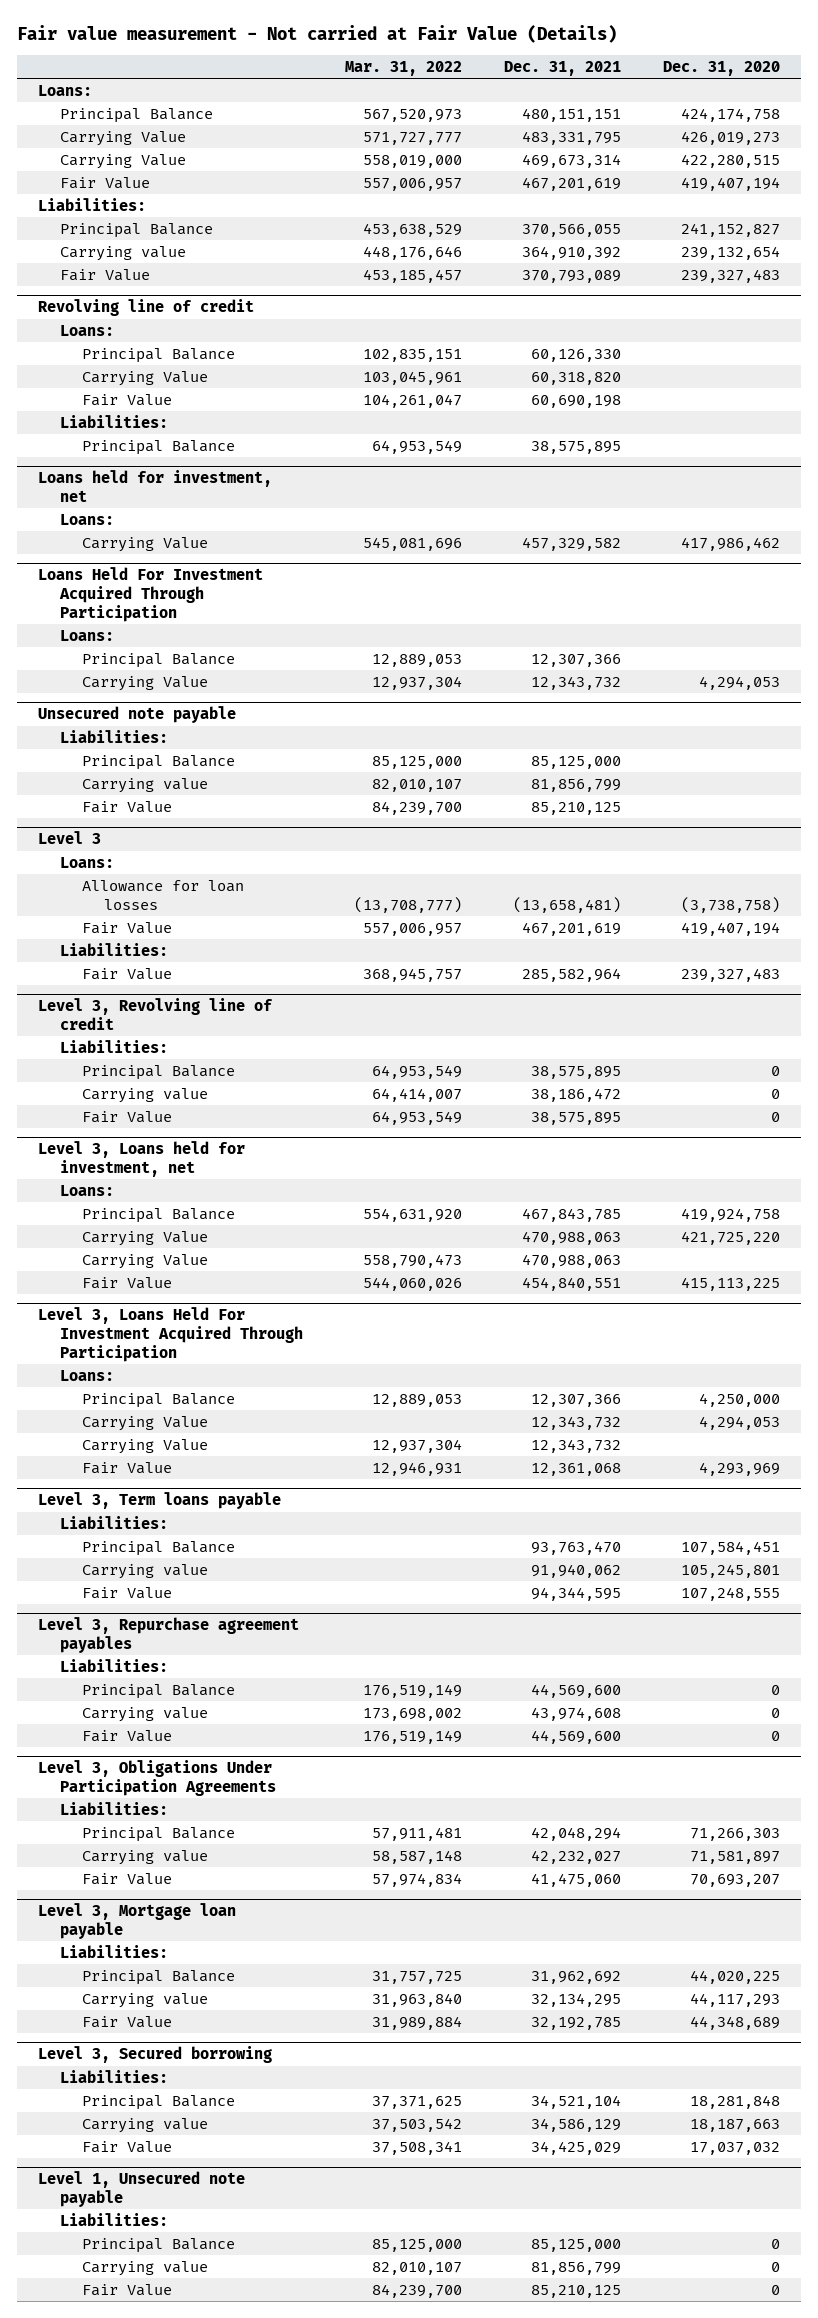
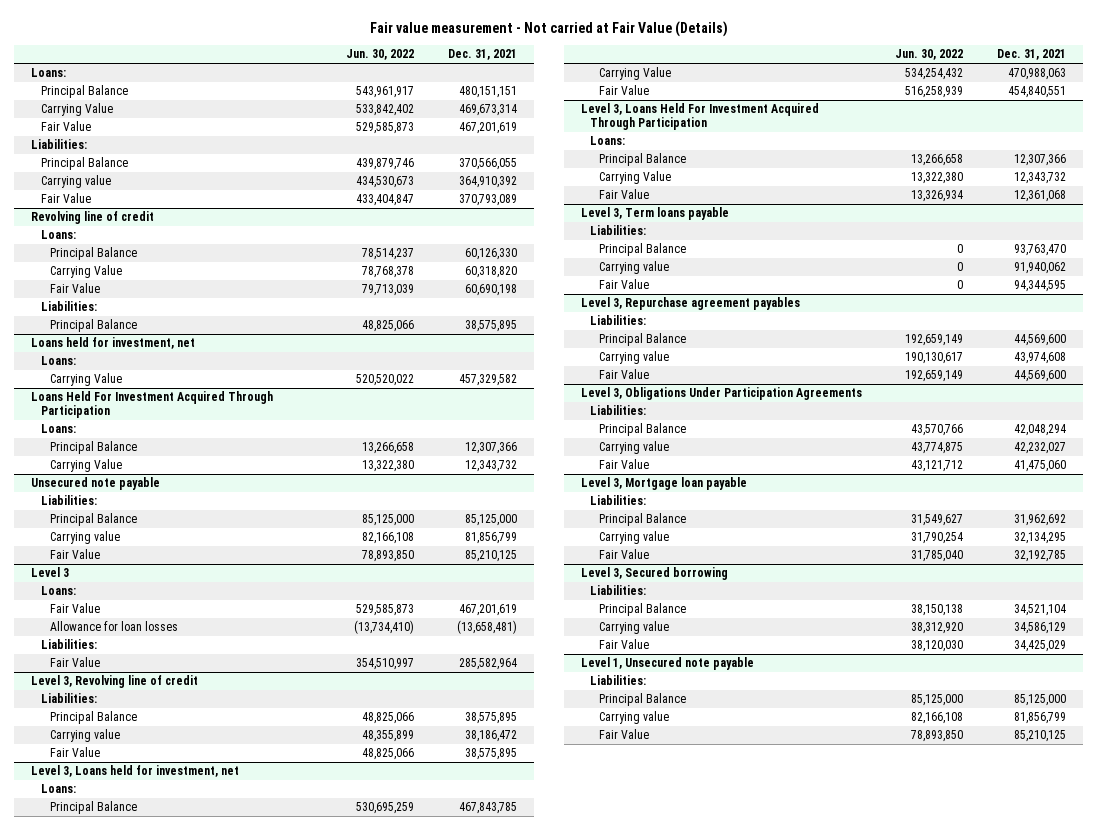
- | Mar. 31, 2022 | Dec. 31, 2021 | Dec. 31, 2020
+ | Jun. 30, 2022 | Dec. 31, 2021
- Carrying Value | 571,727,777 | 483,331,795 | 426,019,273
@ Level 3
moved down: Allowance for loan losses | (13,734,410) | (13,658,481)
@ Level 3, Loans held for investment, net
- Carrying Value | 558,790,473 | 470,988,063 |
@ Level 3, Loans Held For Investment Acquired Through Participation
- Carrying Value | 12,937,304 | 12,343,732 |

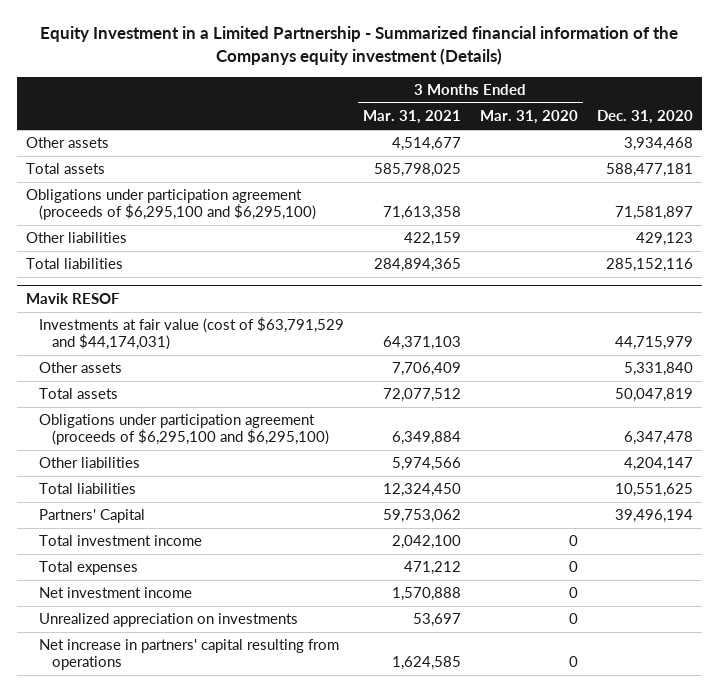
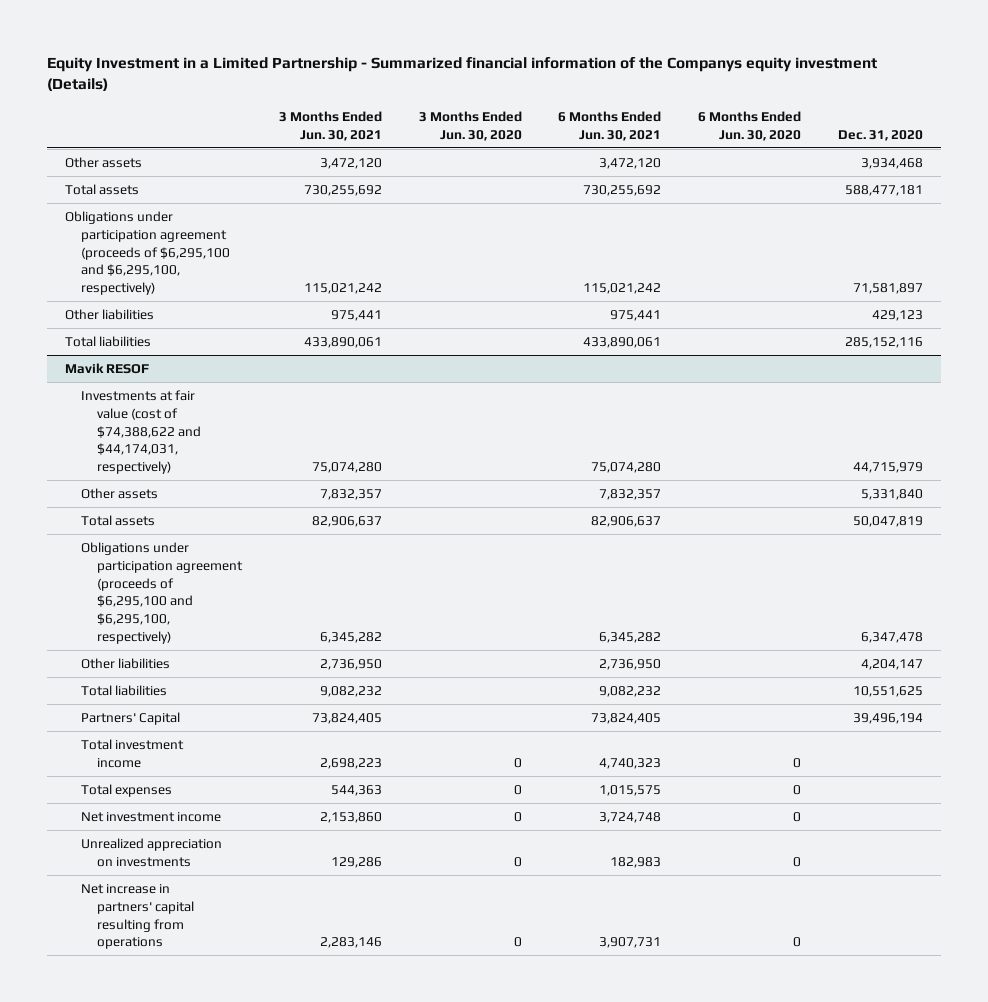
- | 3 Months Ended Mar. 31, 2021 | 3 Months Ended Mar. 31, 2020 | Dec. 31, 2020
+ | 3 Months Ended Jun. 30, 2021 | 3 Months Ended Jun. 30, 2020 | 6 Months Ended Jun. 30, 2021 | 6 Months Ended Jun. 30, 2020 | Dec. 31, 2020
- Obligations under participation agreement (proceeds of $6,295,100 and $6,295,100) | 71,613,358 | | 71,581,897
+ Obligations under participation agreement (proceeds of $6,295,100 and $6,295,100, respectively) | 115,021,242 | | 115,021,242 | | 71,581,897
@ Mavik RESOF
- Investments at fair value (cost of $63,791,529 and $44,174,031) | 64,371,103 | | 44,715,979
+ Investments at fair value (cost of $74,388,622 and $44,174,031, respectively) | 75,074,280 | | 75,074,280 | | 44,715,979
- Obligations under participation agreement (proceeds of $6,295,100 and $6,295,100) | 6,349,884 | | 6,347,478
+ Obligations under participation agreement (proceeds of $6,295,100 and $6,295,100, respectively) | 6,345,282 | | 6,345,282 | | 6,347,478

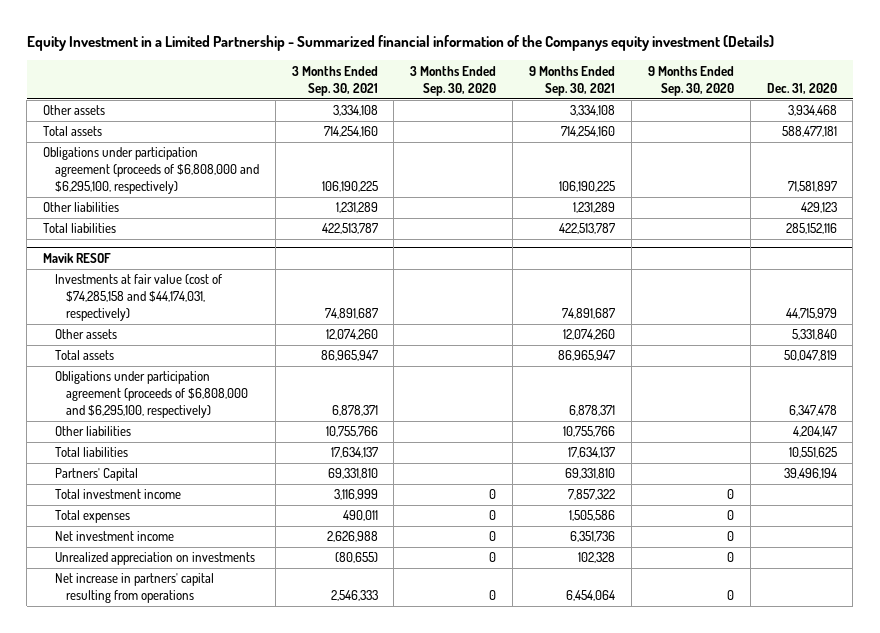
- | 3 Months Ended Jun. 30, 2021 | 3 Months Ended Jun. 30, 2020 | 6 Months Ended Jun. 30, 2021 | 6 Months Ended Jun. 30, 2020 | Dec. 31, 2020
+ | 3 Months Ended Sep. 30, 2021 | 3 Months Ended Sep. 30, 2020 | 9 Months Ended Sep. 30, 2021 | 9 Months Ended Sep. 30, 2020 | Dec. 31, 2020
- Obligations under participation agreement (proceeds of $6,295,100 and $6,295,100, respectively) | 115,021,242 | | 115,021,242 | | 71,581,897
+ Obligations under participation agreement (proceeds of $6,808,000 and $6,295,100, respectively) | 106,190,225 | | 106,190,225 | | 71,581,897
@ Mavik RESOF
- Investments at fair value (cost of $74,388,622 and $44,174,031, respectively) | 75,074,280 | | 75,074,280 | | 44,715,979
+ Investments at fair value (cost of $74,285,158 and $44,174,031, respectively) | 74,891,687 | | 74,891,687 | | 44,715,979
- Obligations under participation agreement (proceeds of $6,295,100 and $6,295,100, respectively) | 6,345,282 | | 6,345,282 | | 6,347,478
+ Obligations under participation agreement (proceeds of $6,808,000 and $6,295,100, respectively) | 6,878,371 | | 6,878,371 | | 6,347,478

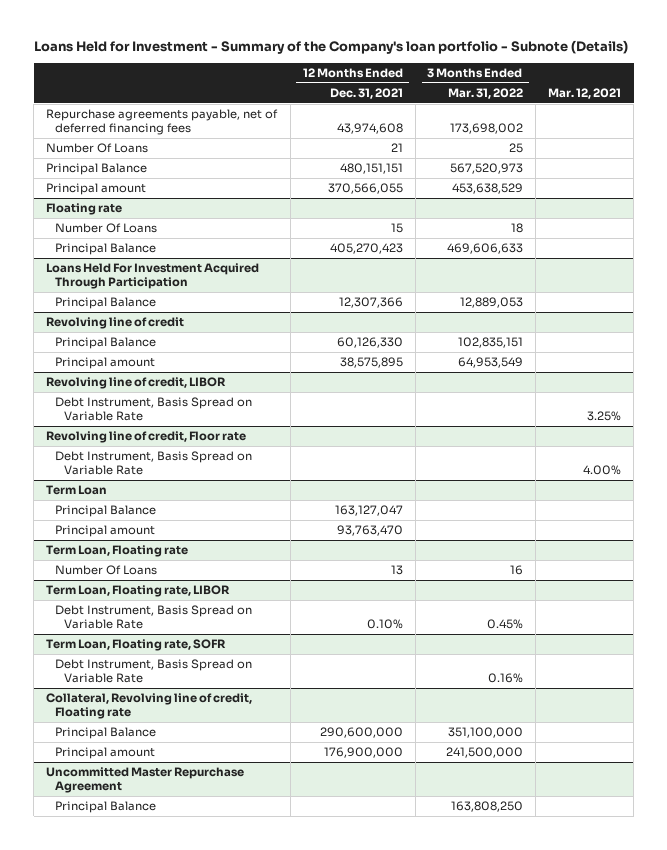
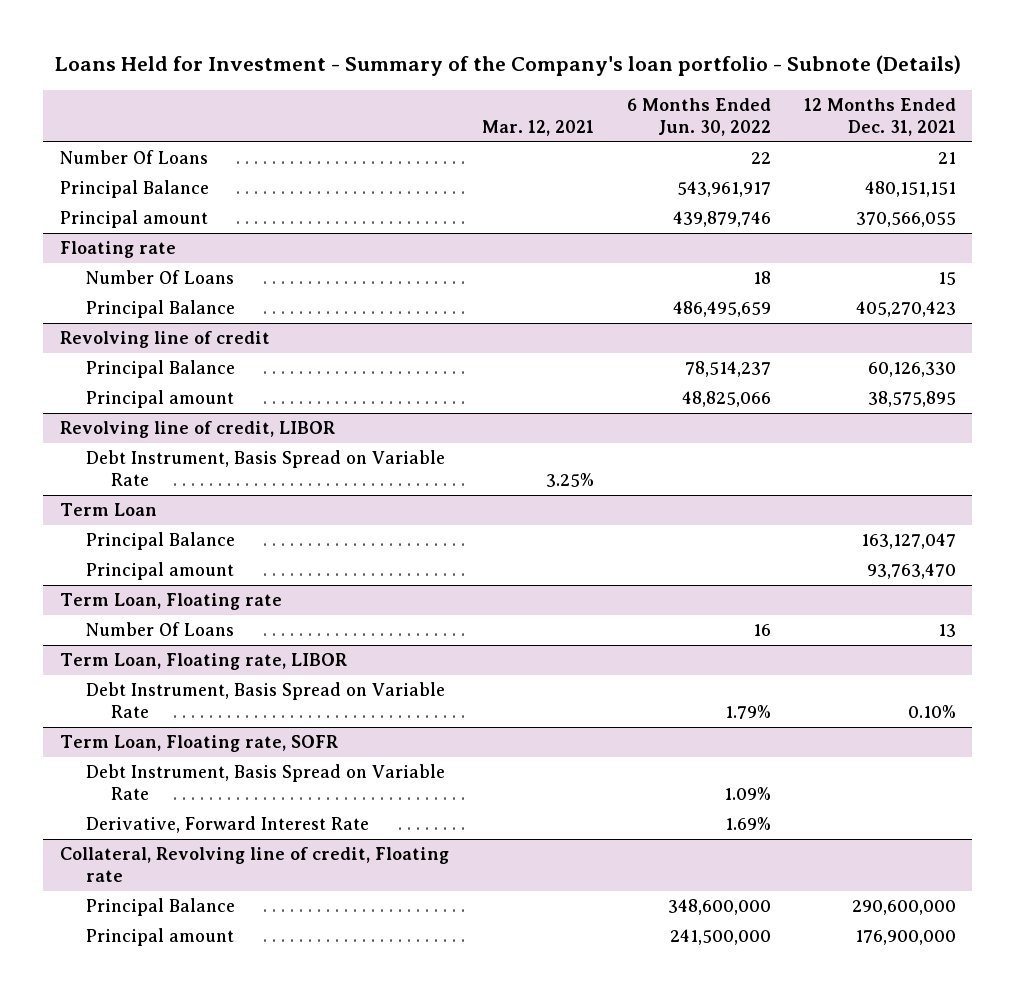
- | 12 Months Ended Dec. 31, 2021 | 3 Months Ended Mar. 31, 2022 | Mar. 12, 2021
+ | Mar. 12, 2021 | 6 Months Ended Jun. 30, 2022 | 12 Months Ended Dec. 31, 2021
- Repurchase agreements payable, net of deferred financing fees | 43,974,608 | 173,698,002 |
- Loans Held For Investment Acquired Through Participation
- Principal Balance | 12,307,366 | 12,889,053 |
- Revolving line of credit, Floor rate
- Debt Instrument, Basis Spread on Variable Rate | | | 4.00%
@ Term Loan, Floating rate, SOFR
+ Derivative, Forward Interest Rate | | 1.69% |
- Uncommitted Master Repurchase Agreement
- Principal Balance | | 163,808,250 |

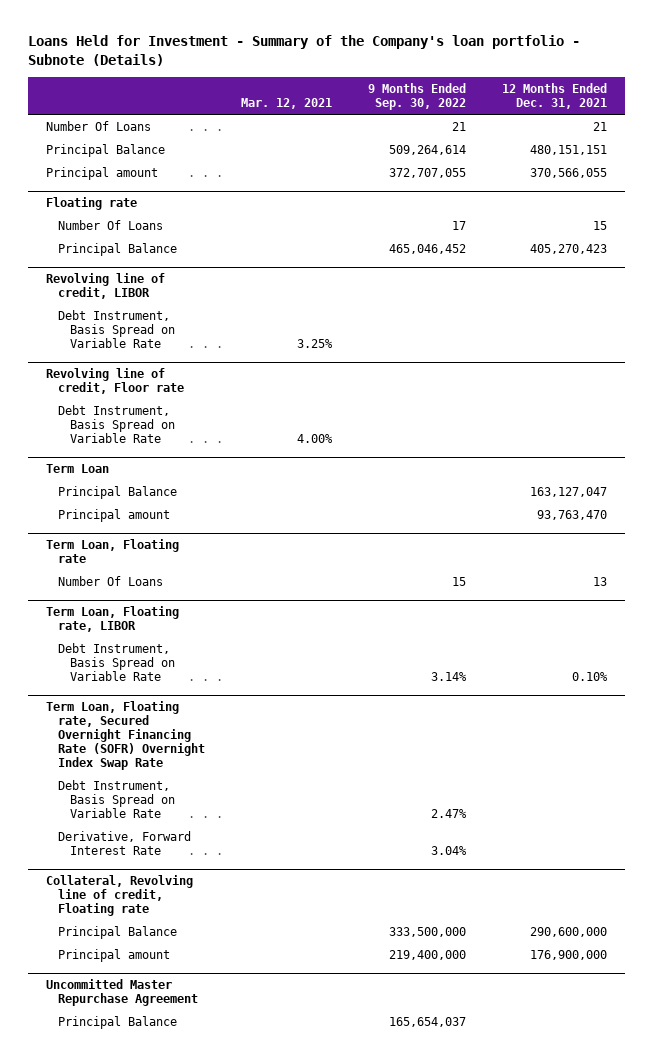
- | Mar. 12, 2021 | 6 Months Ended Jun. 30, 2022 | 12 Months Ended Dec. 31, 2021
+ | Mar. 12, 2021 | 9 Months Ended Sep. 30, 2022 | 12 Months Ended Dec. 31, 2021
- Revolving line of credit
- Principal Balance | | 78,514,237 | 60,126,330
- Principal amount | | 48,825,066 | 38,575,895
+ Revolving line of credit, Floor rate
+ Debt Instrument, Basis Spread on Variable Rate | 4.00% | |
- Term Loan, Floating rate, SOFR
+ Term Loan, Floating rate, Secured Overnight Financing Rate (SOFR) Overnight Index Swap Rate
+ Uncommitted Master Repurchase Agreement
+ Principal Balance | | 165,654,037 |

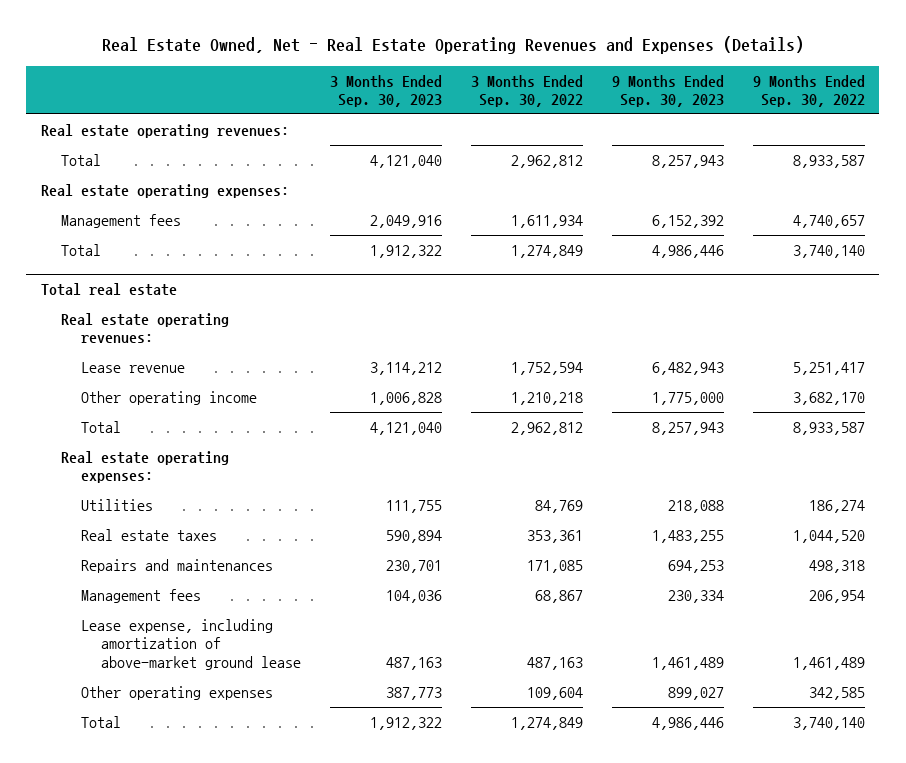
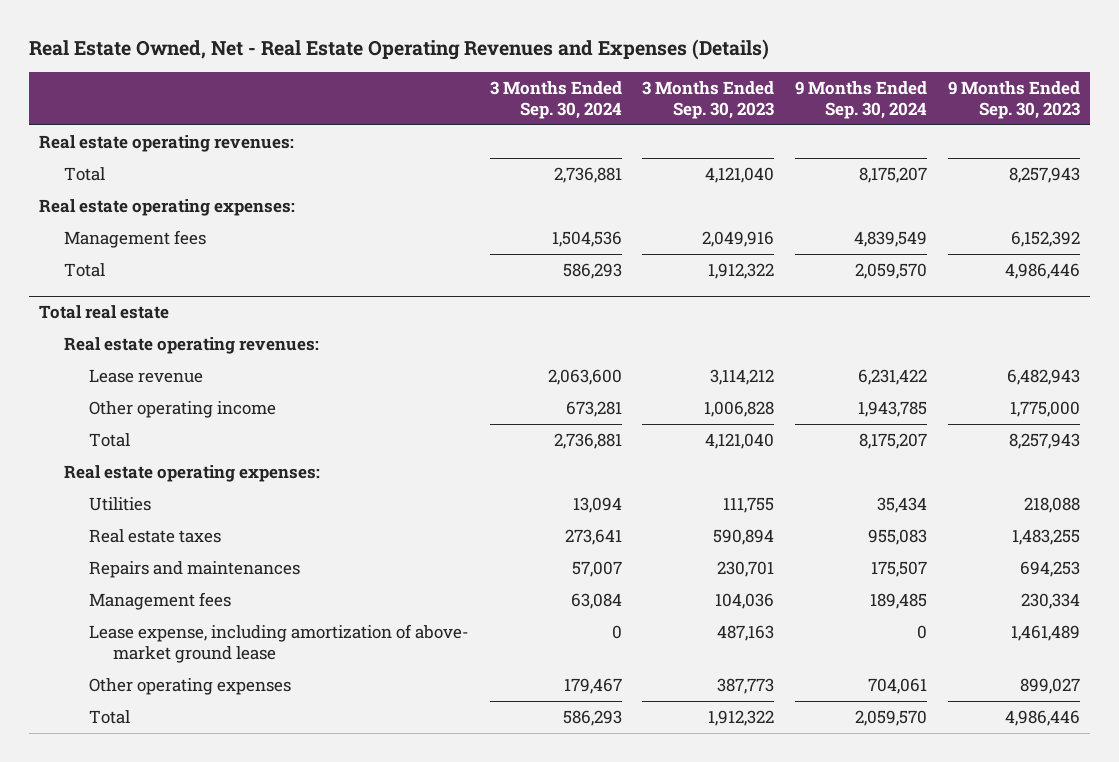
- | 3 Months Ended Sep. 30, 2023 | 3 Months Ended Sep. 30, 2022 | 9 Months Ended Sep. 30, 2023 | 9 Months Ended Sep. 30, 2022
+ | 3 Months Ended Sep. 30, 2024 | 3 Months Ended Sep. 30, 2023 | 9 Months Ended Sep. 30, 2024 | 9 Months Ended Sep. 30, 2023
@ Total real estate
- Lease expense, including amortization of above-market ground lease | 487,163 | 487,163 | 1,461,489 | 1,461,489
+ Lease expense, including amortization of above- market ground lease | 0 | 487,163 | 0 | 1,461,489

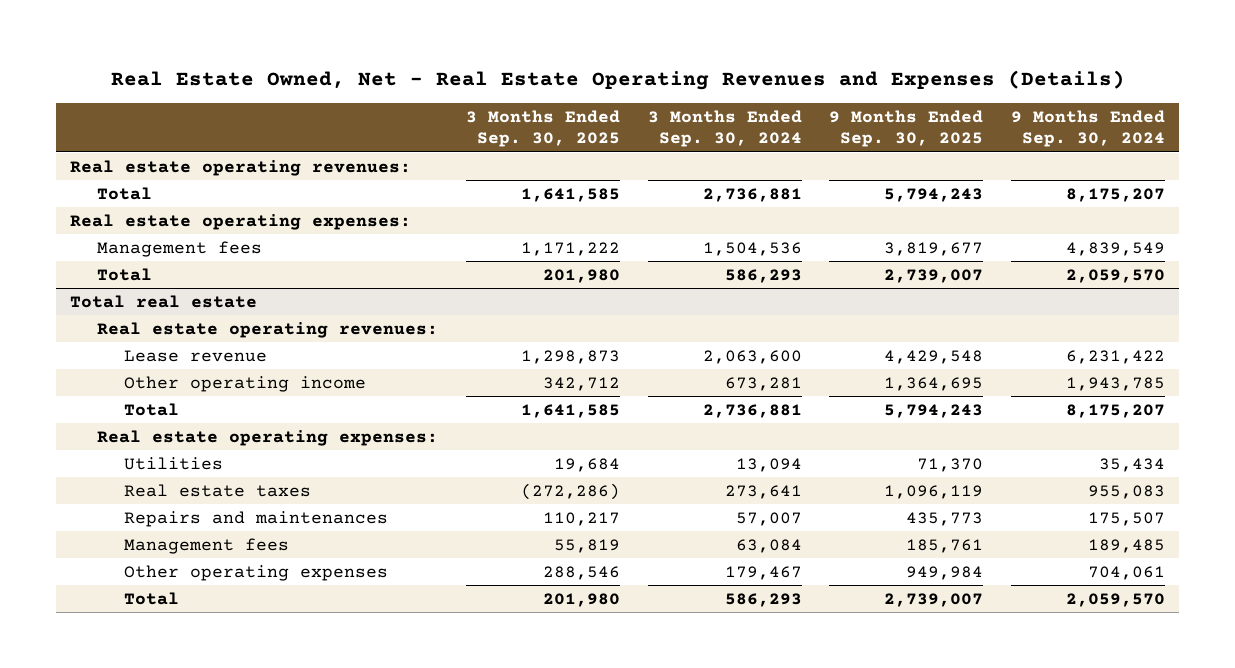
- | 3 Months Ended Sep. 30, 2024 | 3 Months Ended Sep. 30, 2023 | 9 Months Ended Sep. 30, 2024 | 9 Months Ended Sep. 30, 2023
+ | 3 Months Ended Sep. 30, 2025 | 3 Months Ended Sep. 30, 2024 | 9 Months Ended Sep. 30, 2025 | 9 Months Ended Sep. 30, 2024
@ Total real estate
- Lease expense, including amortization of above- market ground lease | 0 | 487,163 | 0 | 1,461,489

